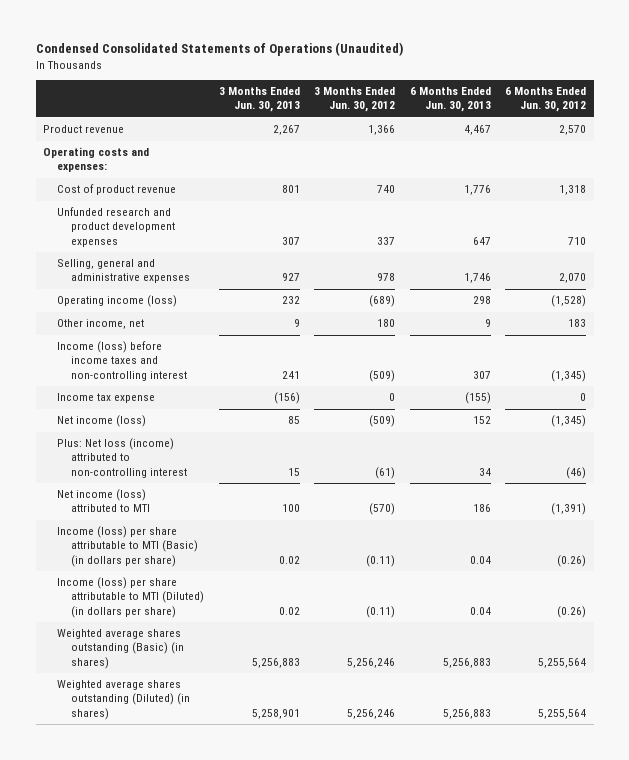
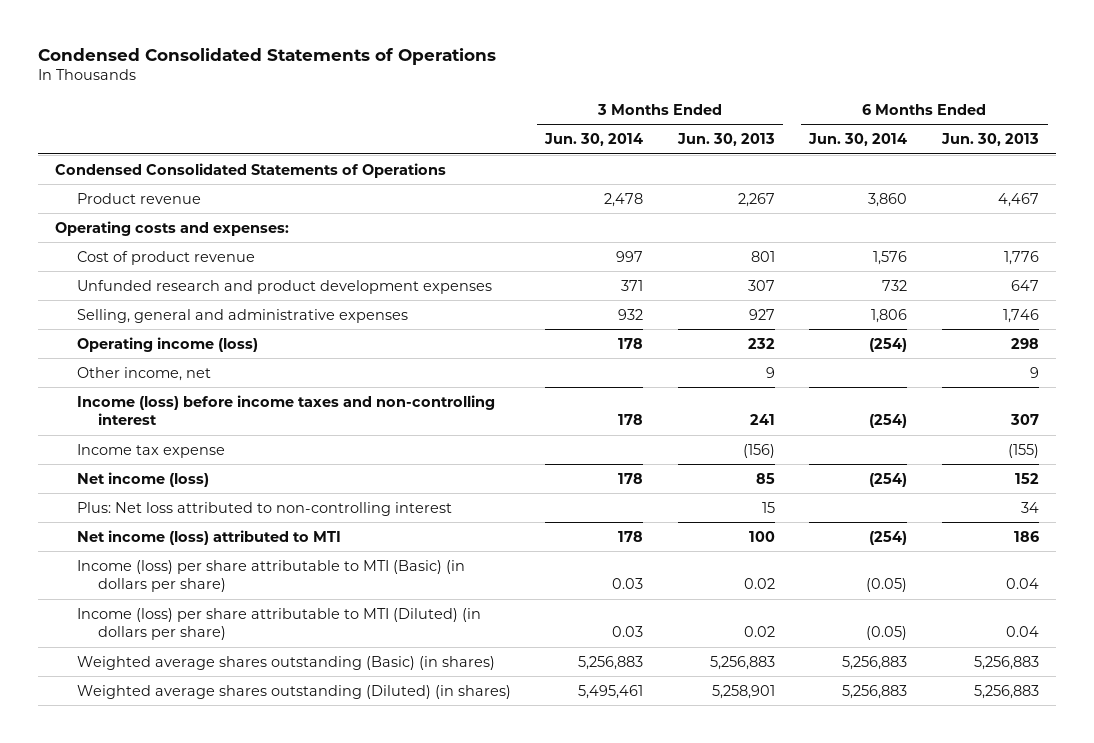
- Condensed Consolidated Statements of Operations (Unaudited)
+ Condensed Consolidated Statements of Operations
- | 3 Months Ended Jun. 30, 2013 | 3 Months Ended Jun. 30, 2012 | 6 Months Ended Jun. 30, 2013 | 6 Months Ended Jun. 30, 2012
+ | 3 Months Ended Jun. 30, 2014 | 3 Months Ended Jun. 30, 2013 | 6 Months Ended Jun. 30, 2014 | 6 Months Ended Jun. 30, 2013
+ Condensed Consolidated Statements of Operations
- Plus: Net loss (income) attributed to non-controlling interest | 15 | (61) | 34 | (46)
+ Plus: Net loss attributed to non-controlling interest | | 15 | | 34

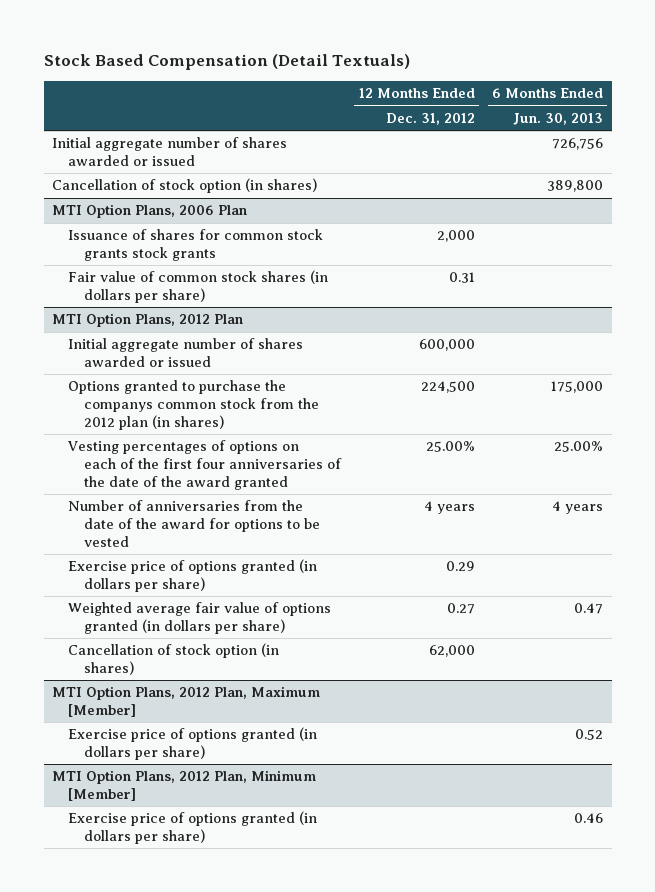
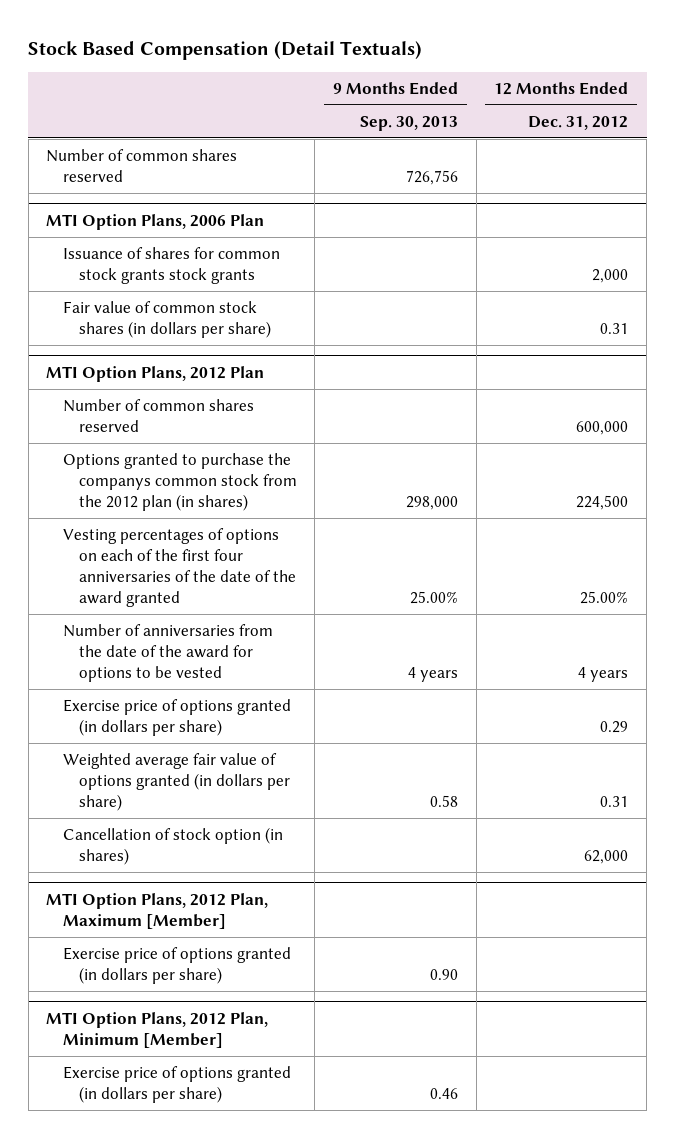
- | 12 Months Ended Dec. 31, 2012 | 6 Months Ended Jun. 30, 2013
+ | 9 Months Ended Sep. 30, 2013 | 12 Months Ended Dec. 31, 2012
- Initial aggregate number of shares awarded or issued | | 726,756
- Cancellation of stock option (in shares) | | 389,800
+ Number of common shares reserved | 726,756 |
@ MTI Option Plans, 2012 Plan
- Initial aggregate number of shares awarded or issued | 600,000 |
+ Number of common shares reserved | | 600,000
- Weighted average fair value of options granted (in dollars per share) | 0.27 | 0.47
+ Weighted average fair value of options granted (in dollars per share) | 0.58 | 0.31

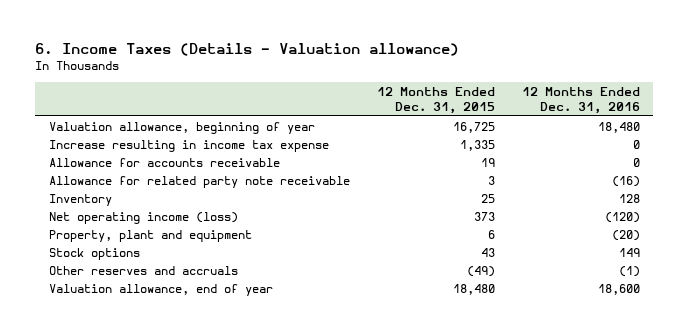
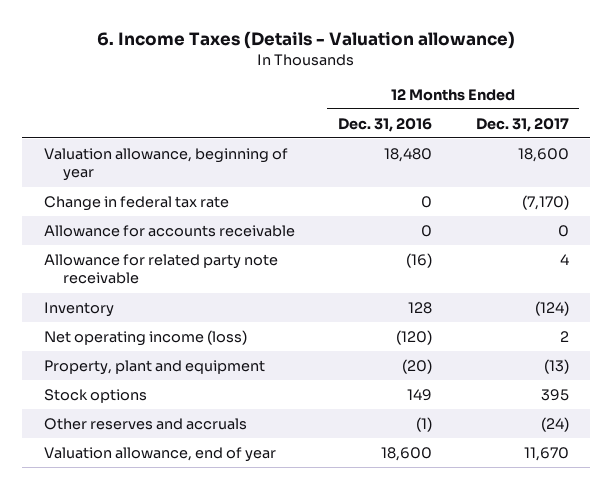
- | 12 Months Ended Dec. 31, 2015 | 12 Months Ended Dec. 31, 2016
+ | 12 Months Ended Dec. 31, 2016 | 12 Months Ended Dec. 31, 2017
- Increase resulting in income tax expense | 1,335 | 0
+ Change in federal tax rate | 0 | (7,170)

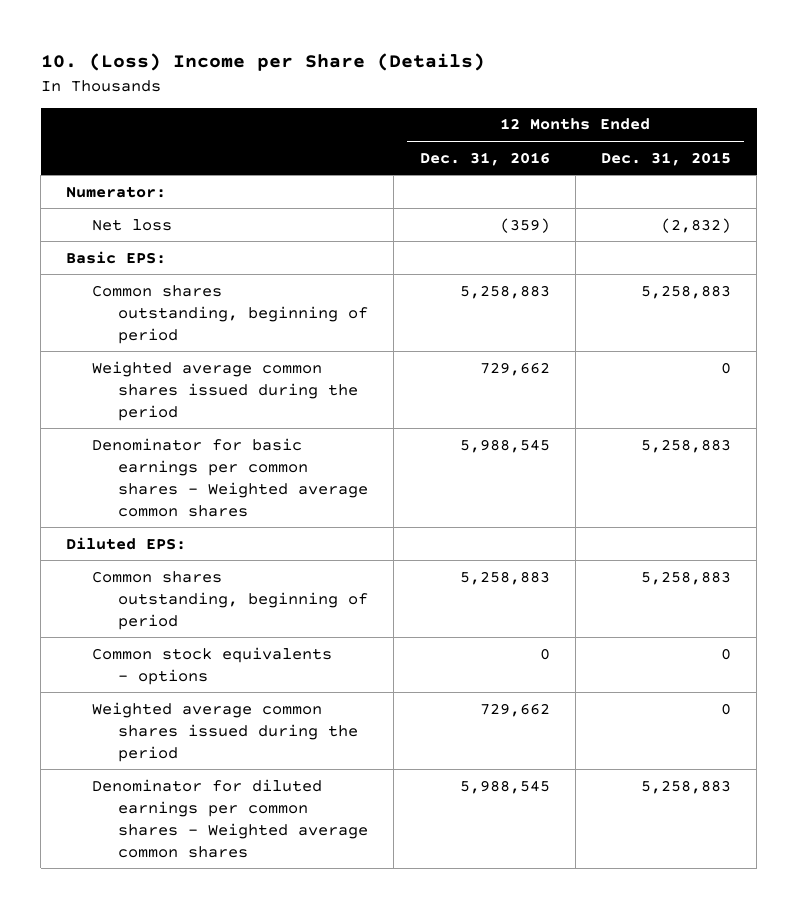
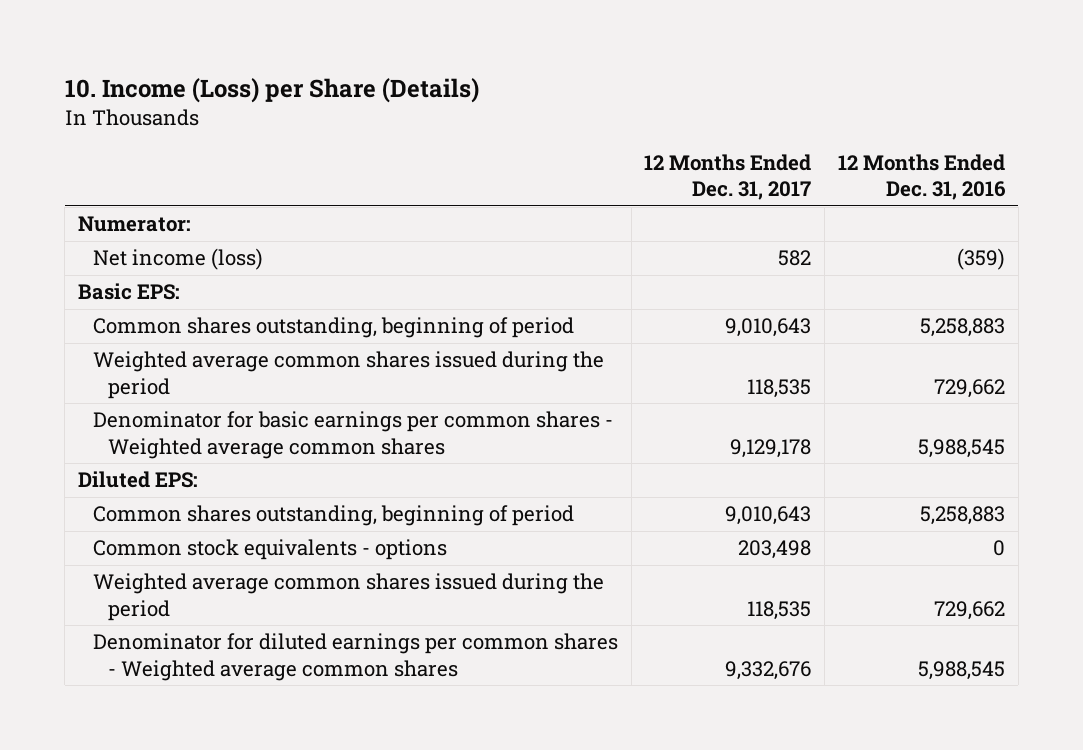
- 10. (Loss) Income per Share (Details)
+ 10. Income (Loss) per Share (Details)
- | 12 Months Ended Dec. 31, 2016 | 12 Months Ended Dec. 31, 2015
+ | 12 Months Ended Dec. 31, 2017 | 12 Months Ended Dec. 31, 2016
- Net loss | (359) | (2,832)
+ Net income (loss) | 582 | (359)

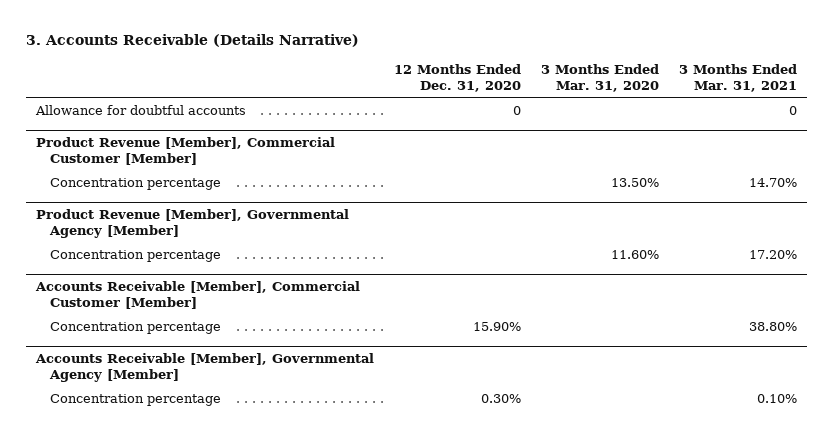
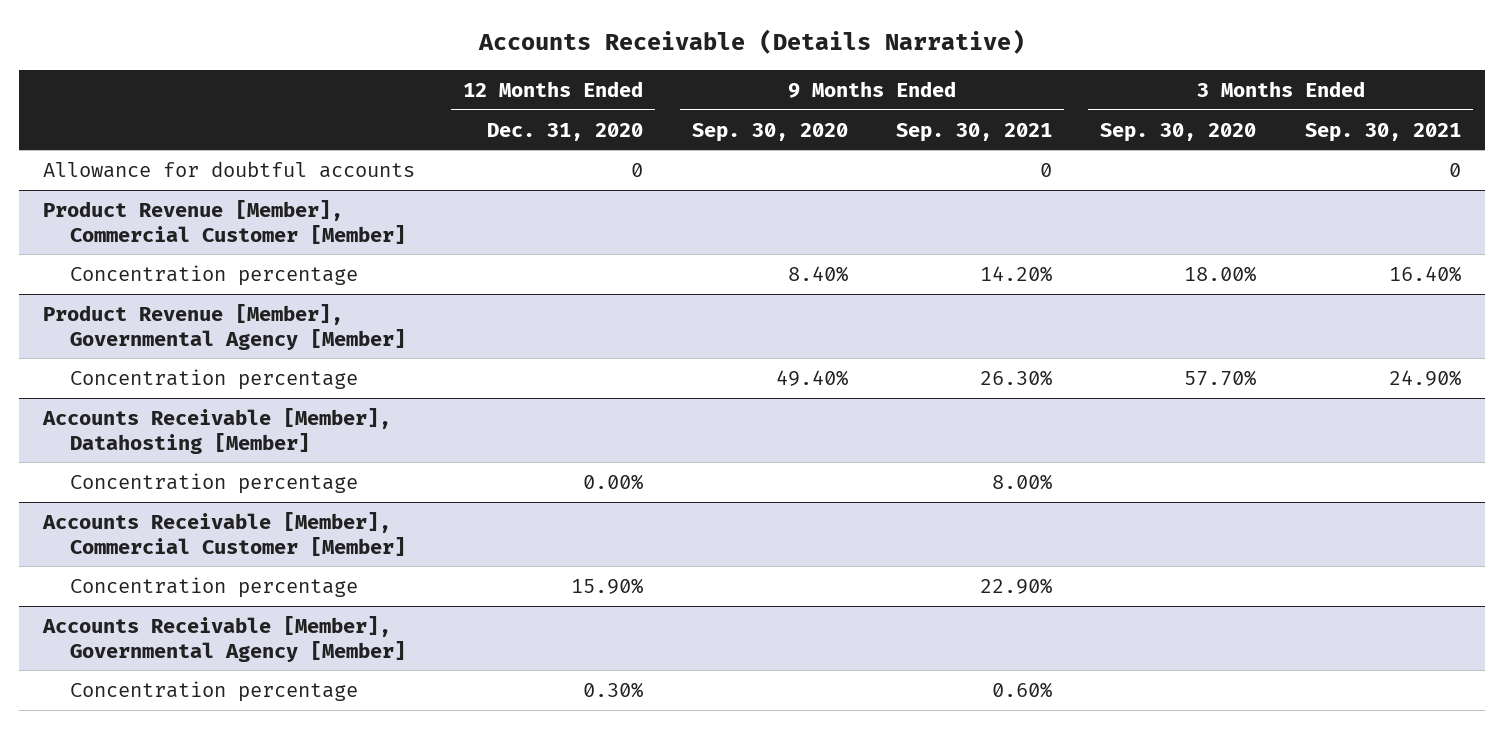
- 3. Accounts Receivable (Details Narrative)
+ Accounts Receivable (Details Narrative)
- | 12 Months Ended Dec. 31, 2020 | 3 Months Ended Mar. 31, 2020 | 3 Months Ended Mar. 31, 2021
+ | 12 Months Ended Dec. 31, 2020 | 9 Months Ended Sep. 30, 2020 | 9 Months Ended Sep. 30, 2021 | 3 Months Ended Sep. 30, 2020 | 3 Months Ended Sep. 30, 2021
+ Accounts Receivable [Member], Datahosting [Member]
+ Concentration percentage | 0.00% | | 8.00% | |

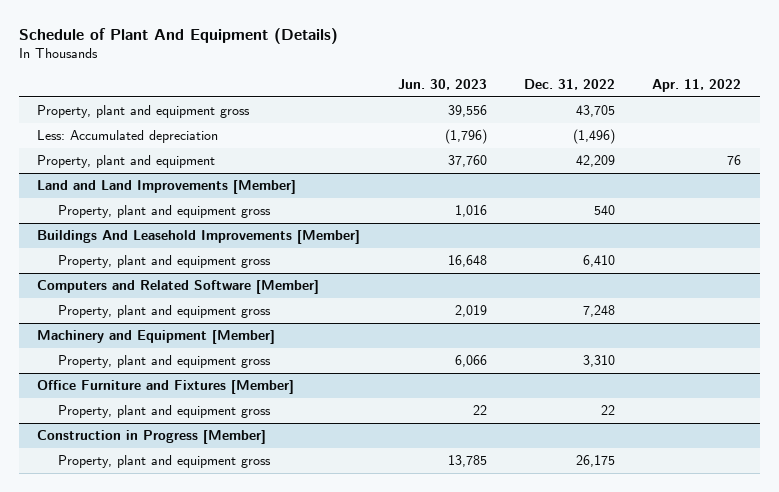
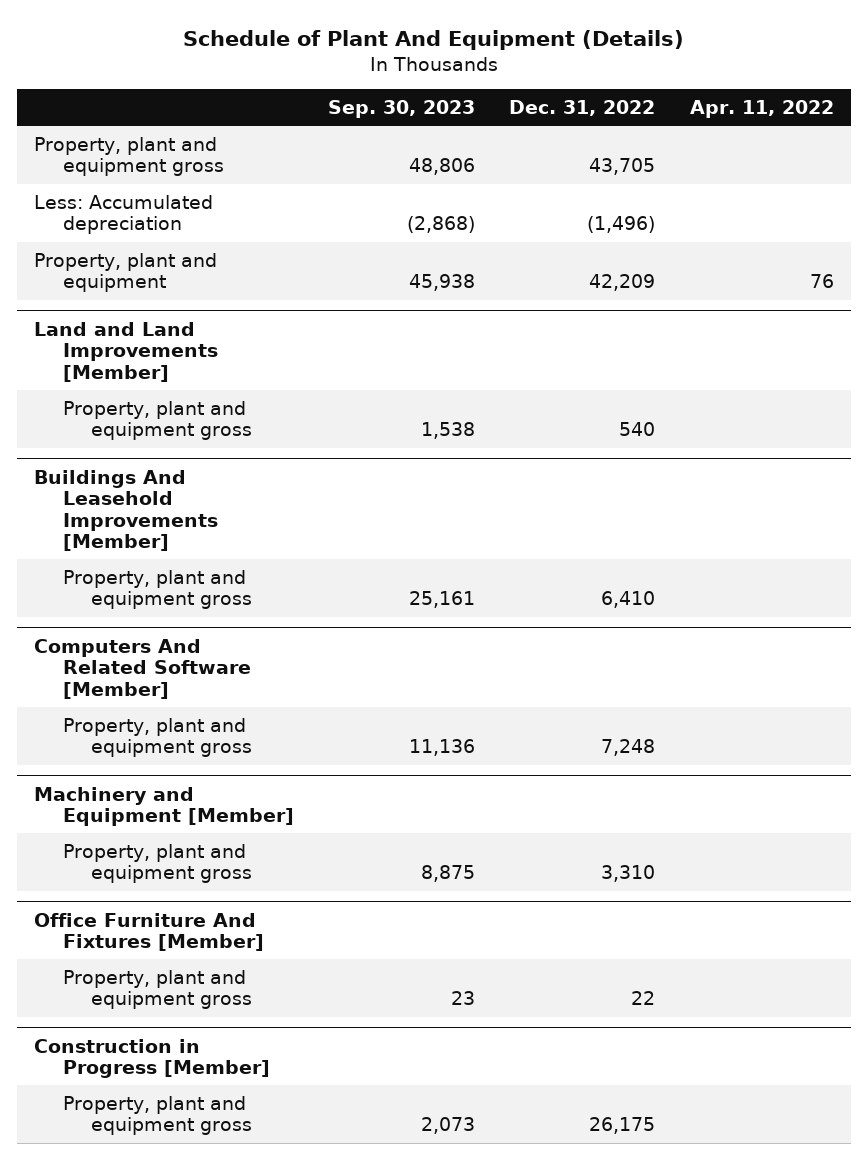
- | Jun. 30, 2023 | Dec. 31, 2022 | Apr. 11, 2022
+ | Sep. 30, 2023 | Dec. 31, 2022 | Apr. 11, 2022
- Computers and Related Software [Member]
+ Computers And Related Software [Member]
- Office Furniture and Fixtures [Member]
+ Office Furniture And Fixtures [Member]

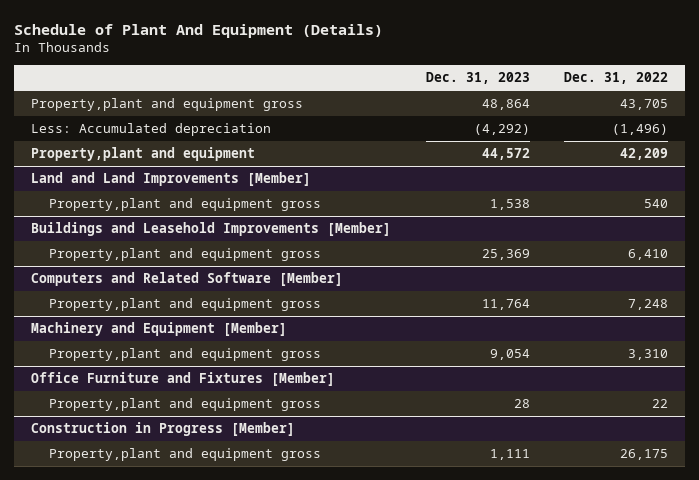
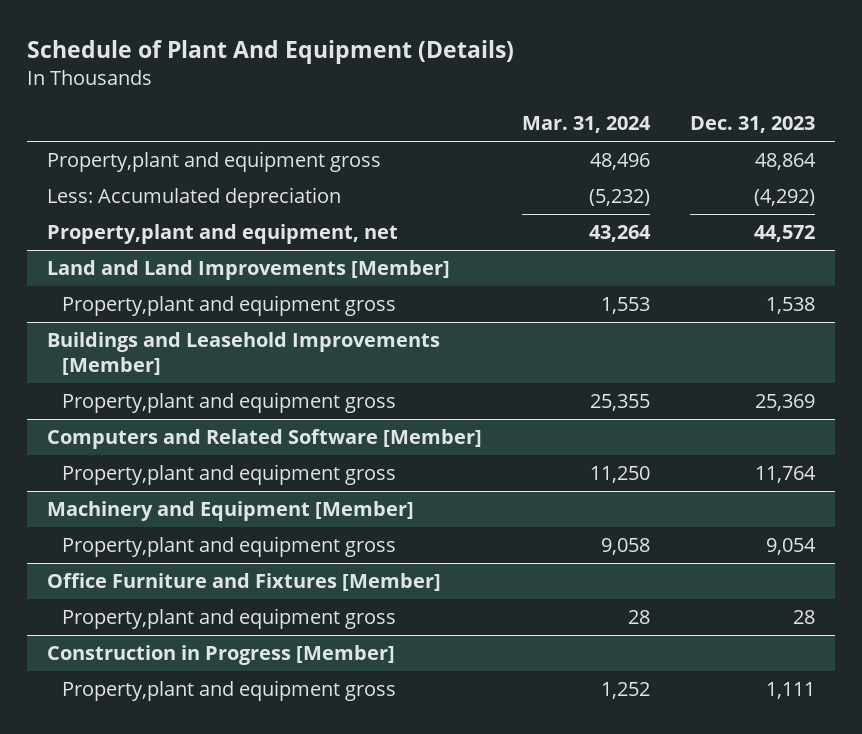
- | Dec. 31, 2023 | Dec. 31, 2022
+ | Mar. 31, 2024 | Dec. 31, 2023
- Property,plant and equipment | 44,572 | 42,209
+ Property,plant and equipment, net | 43,264 | 44,572

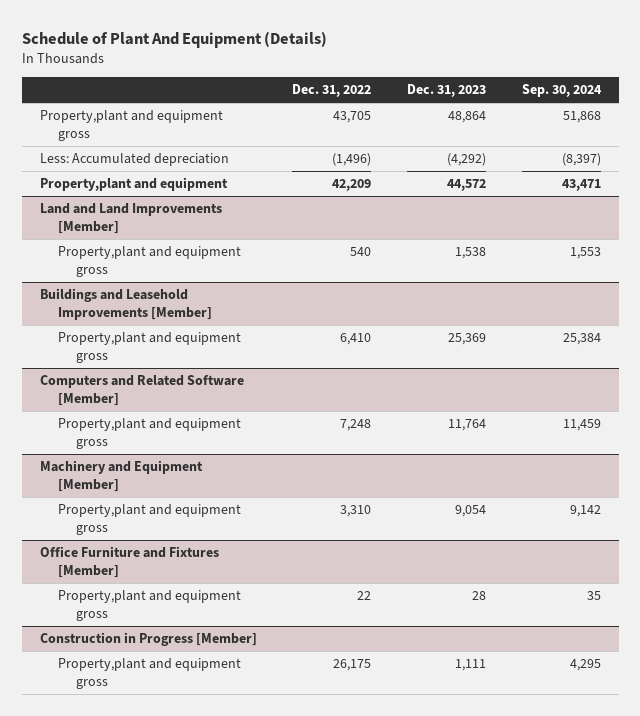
- | Mar. 31, 2024 | Dec. 31, 2023
+ | Dec. 31, 2022 | Dec. 31, 2023 | Sep. 30, 2024
- Property,plant and equipment, net | 43,264 | 44,572
+ Property,plant and equipment | 42,209 | 44,572 | 43,471

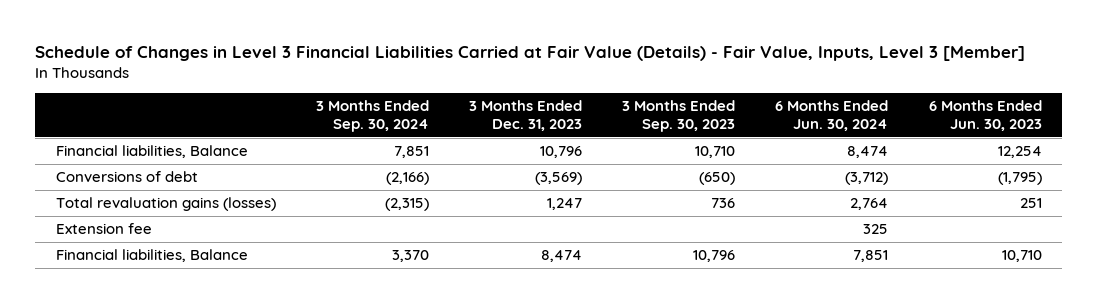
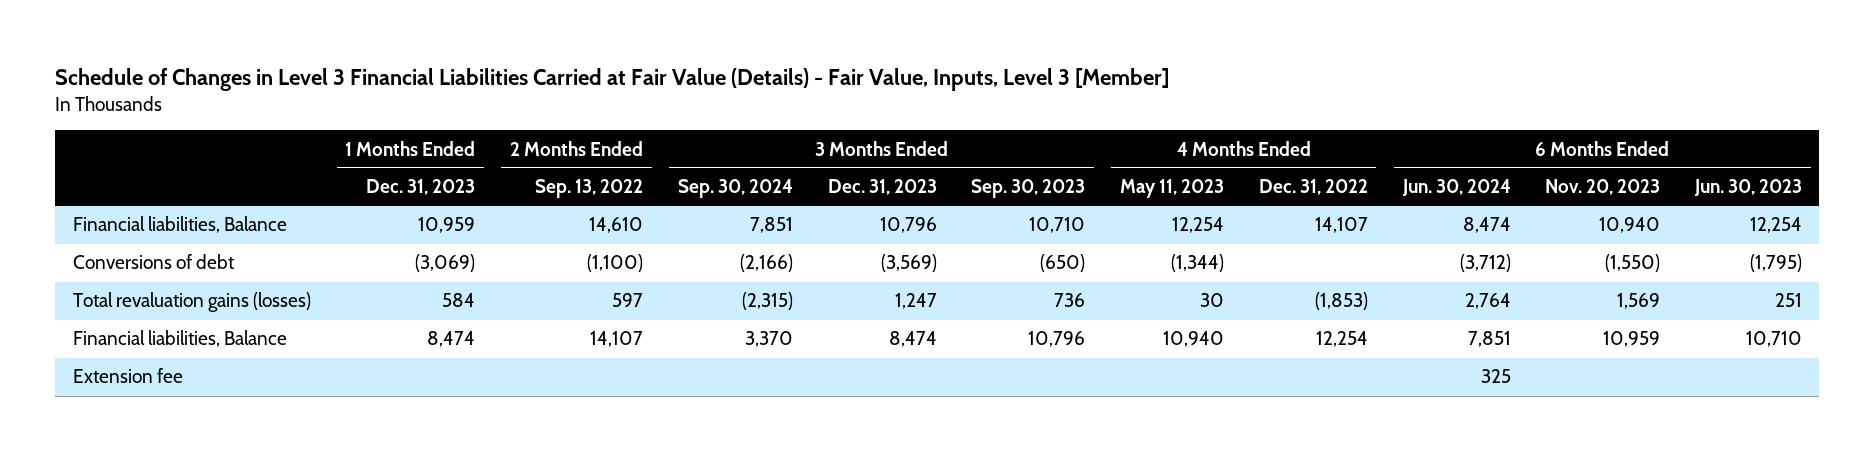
- | 3 Months Ended Sep. 30, 2024 | 3 Months Ended Dec. 31, 2023 | 3 Months Ended Sep. 30, 2023 | 6 Months Ended Jun. 30, 2024 | 6 Months Ended Jun. 30, 2023
+ | 1 Months Ended Dec. 31, 2023 | 2 Months Ended Sep. 13, 2022 | 3 Months Ended Sep. 30, 2024 | 3 Months Ended Dec. 31, 2023 | 3 Months Ended Sep. 30, 2023 | 4 Months Ended May 11, 2023 | 4 Months Ended Dec. 31, 2022 | 6 Months Ended Jun. 30, 2024 | 6 Months Ended Nov. 20, 2023 | 6 Months Ended Jun. 30, 2023
moved down: Extension fee | | | | | | | | 325 | |

